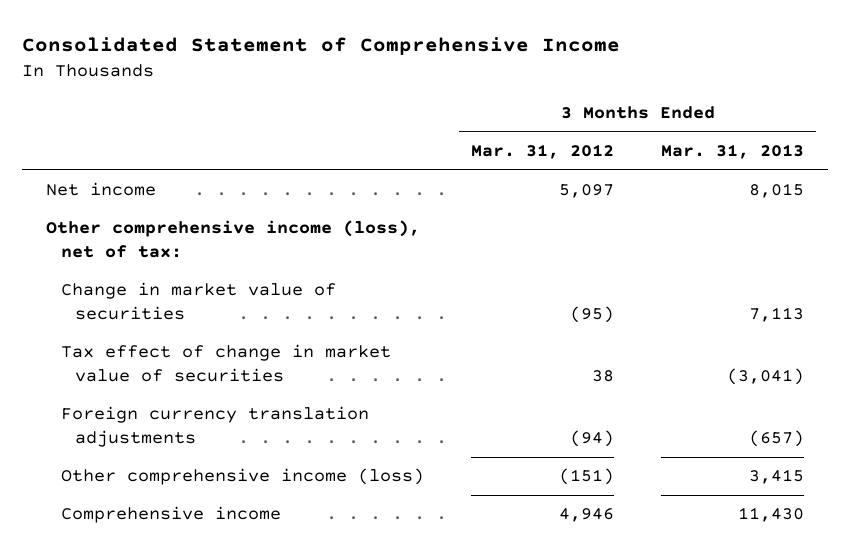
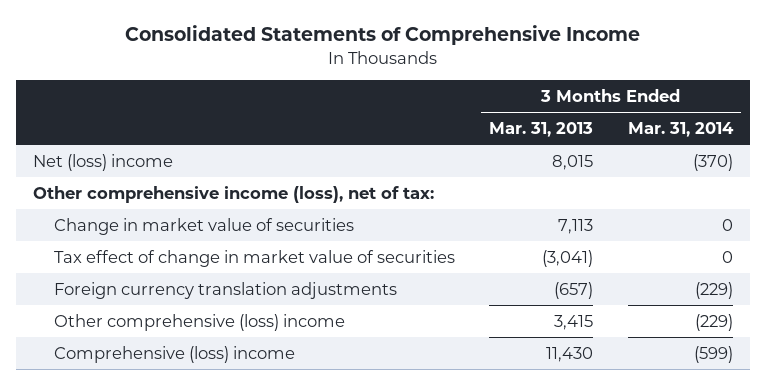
- Consolidated Statement of Comprehensive Income
+ Consolidated Statements of Comprehensive Income
- | 3 Months Ended Mar. 31, 2012 | 3 Months Ended Mar. 31, 2013
+ | 3 Months Ended Mar. 31, 2013 | 3 Months Ended Mar. 31, 2014
- Net income | 5,097 | 8,015
+ Net (loss) income | 8,015 | (370)
- Other comprehensive income (loss) | (151) | 3,415
- Comprehensive income | 4,946 | 11,430
+ Other comprehensive (loss) income | 3,415 | (229)
+ Comprehensive (loss) income | 11,430 | (599)

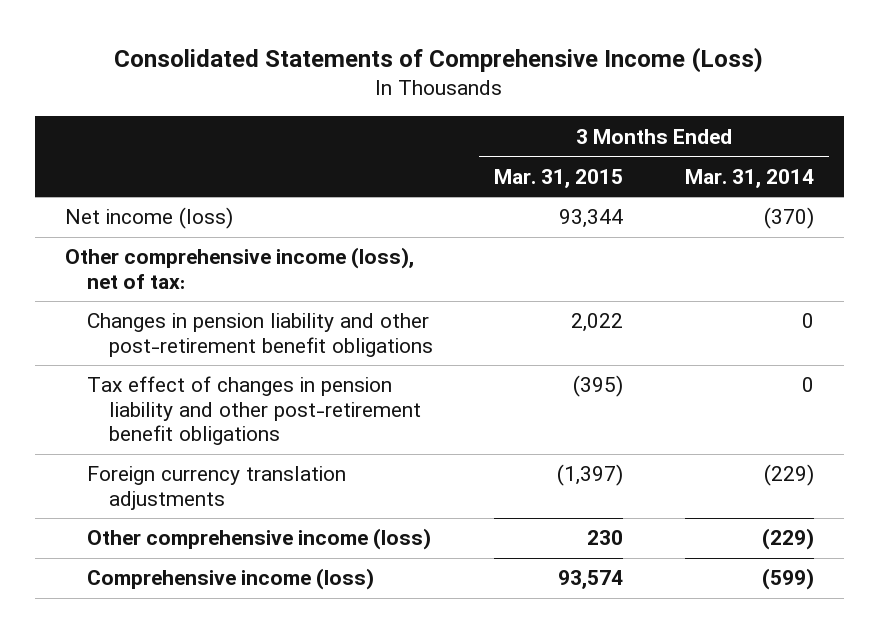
- Consolidated Statements of Comprehensive Income
+ Consolidated Statements of Comprehensive Income (Loss)
- | 3 Months Ended Mar. 31, 2013 | 3 Months Ended Mar. 31, 2014
+ | 3 Months Ended Mar. 31, 2015 | 3 Months Ended Mar. 31, 2014
- Net (loss) income | 8,015 | (370)
+ Net income (loss) | 93,344 | (370)
- Change in market value of securities | 7,113 | 0
- Tax effect of change in market value of securities | (3,041) | 0
+ Changes in pension liability and other post-retirement benefit obligations | 2,022 | 0
+ Tax effect of changes in pension liability and other post-retirement benefit obligations | (395) | 0
- Other comprehensive (loss) income | 3,415 | (229)
- Comprehensive (loss) income | 11,430 | (599)
+ Other comprehensive income (loss) | 230 | (229)
+ Comprehensive income (loss) | 93,574 | (599)

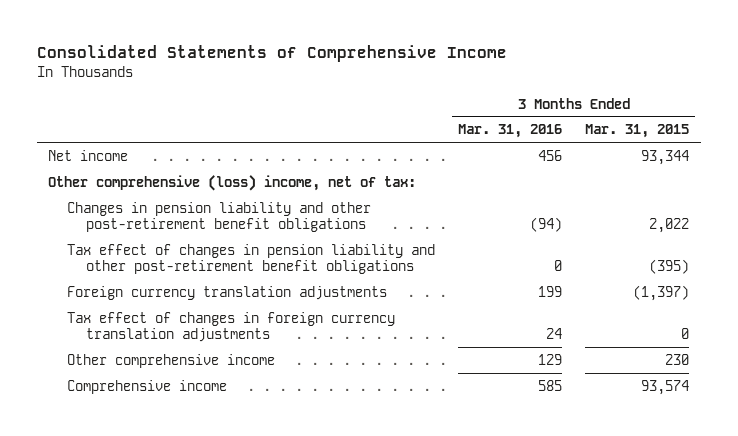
- Consolidated Statements of Comprehensive Income (Loss)
+ Consolidated Statements of Comprehensive Income
- | 3 Months Ended Mar. 31, 2015 | 3 Months Ended Mar. 31, 2014
+ | 3 Months Ended Mar. 31, 2016 | 3 Months Ended Mar. 31, 2015
- Net income (loss) | 93,344 | (370)
- Other comprehensive income (loss), net of tax:
+ Net income | 456 | 93,344
+ Other comprehensive (loss) income, net of tax:
- Other comprehensive income (loss) | 230 | (229)
- Comprehensive income (loss) | 93,574 | (599)
+ Tax effect of changes in foreign currency translation adjustments | 24 | 0
+ Other comprehensive income | 129 | 230
+ Comprehensive income | 585 | 93,574

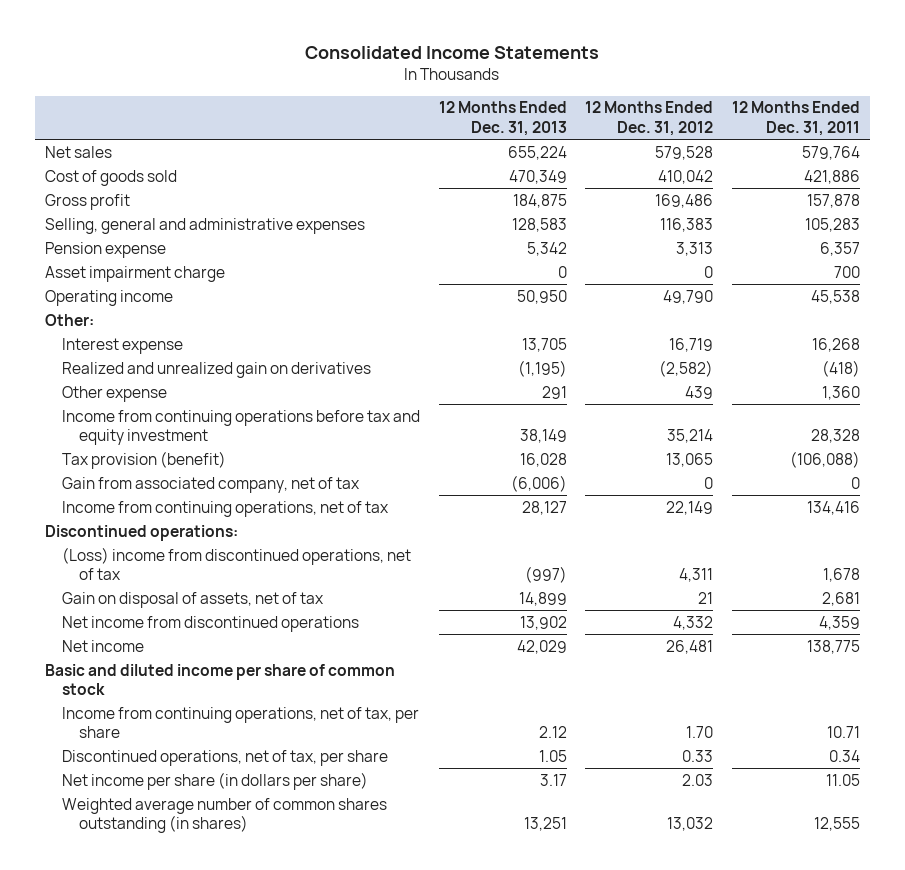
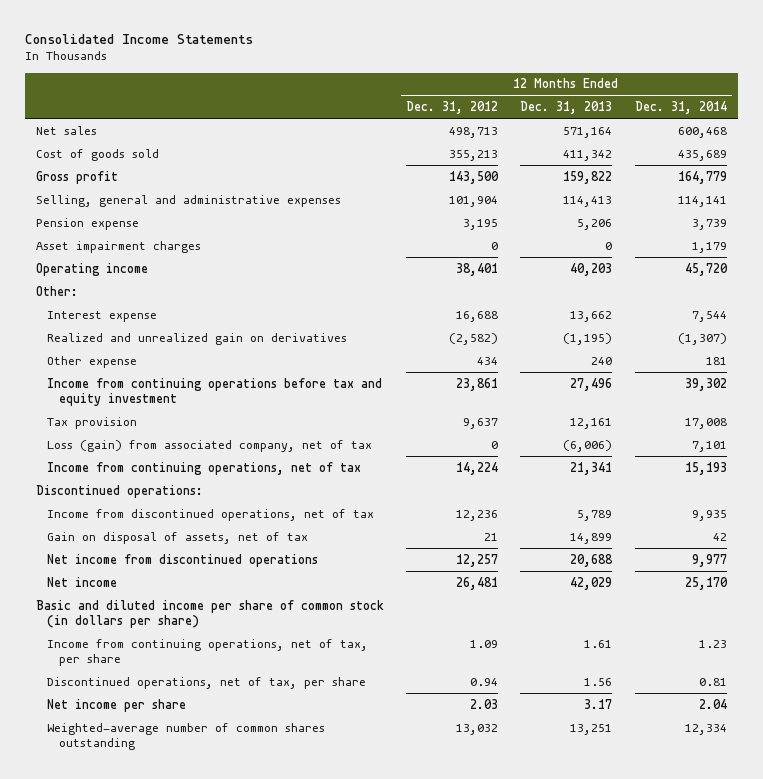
- | 12 Months Ended Dec. 31, 2013 | 12 Months Ended Dec. 31, 2012 | 12 Months Ended Dec. 31, 2011
+ | 12 Months Ended Dec. 31, 2012 | 12 Months Ended Dec. 31, 2013 | 12 Months Ended Dec. 31, 2014
- Net sales | 655,224 | 579,528 | 579,764
- Cost of goods sold | 470,349 | 410,042 | 421,886
- Gross profit | 184,875 | 169,486 | 157,878
- Selling, general and administrative expenses | 128,583 | 116,383 | 105,283
- Pension expense | 5,342 | 3,313 | 6,357
- Asset impairment charge | 0 | 0 | 700
- Operating income | 50,950 | 49,790 | 45,538
+ Net sales | 498,713 | 571,164 | 600,468
+ Cost of goods sold | 355,213 | 411,342 | 435,689
+ Gross profit | 143,500 | 159,822 | 164,779
+ Selling, general and administrative expenses | 101,904 | 114,413 | 114,141
+ Pension expense | 3,195 | 5,206 | 3,739
+ Asset impairment charges | 0 | 0 | 1,179
+ Operating income | 38,401 | 40,203 | 45,720
- Interest expense | 13,705 | 16,719 | 16,268
+ Interest expense | 16,688 | 13,662 | 7,544
- Other expense | 291 | 439 | 1,360
- Income from continuing operations before tax and equity investment | 38,149 | 35,214 | 28,328
- Tax provision (benefit) | 16,028 | 13,065 | (106,088)
- Gain from associated company, net of tax | (6,006) | 0 | 0
- Income from continuing operations, net of tax | 28,127 | 22,149 | 134,416
+ Other expense | 434 | 240 | 181
+ Income from continuing operations before tax and equity investment | 23,861 | 27,496 | 39,302
+ Tax provision | 9,637 | 12,161 | 17,008
+ Loss (gain) from associated company, net of tax | 0 | (6,006) | 7,101
+ Income from continuing operations, net of tax | 14,224 | 21,341 | 15,193
- (Loss) income from discontinued operations, net of tax | (997) | 4,311 | 1,678
+ Income from discontinued operations, net of tax | 12,236 | 5,789 | 9,935
- Net income from discontinued operations | 13,902 | 4,332 | 4,359
+ Net income from discontinued operations | 12,257 | 20,688 | 9,977
- Basic and diluted income per share of common stock
- Income from continuing operations, net of tax, per share | 2.12 | 1.70 | 10.71
- Discontinued operations, net of tax, per share | 1.05 | 0.33 | 0.34
- Net income per share (in dollars per share) | 3.17 | 2.03 | 11.05
- Weighted average number of common shares outstanding (in shares) | 13,251 | 13,032 | 12,555
+ Basic and diluted income per share of common stock (in dollars per share)
+ Income from continuing operations, net of tax, per share | 1.09 | 1.61 | 1.23
+ Discontinued operations, net of tax, per share | 0.94 | 1.56 | 0.81
+ Net income per share | 2.03 | 3.17 | 2.04
+ Weighted-average number of common shares outstanding | 13,032 | 13,251 | 12,334

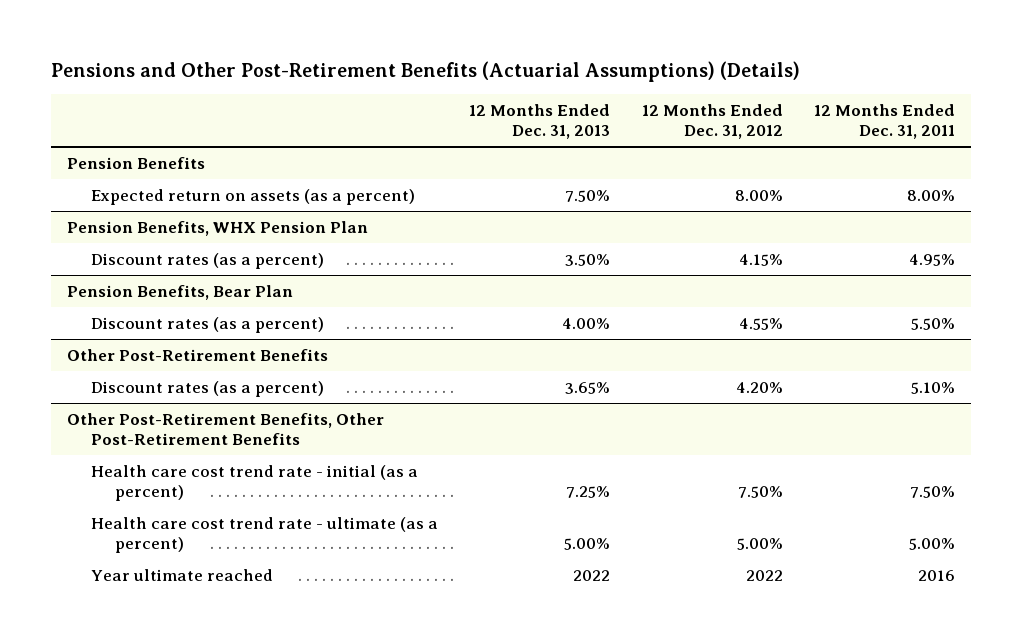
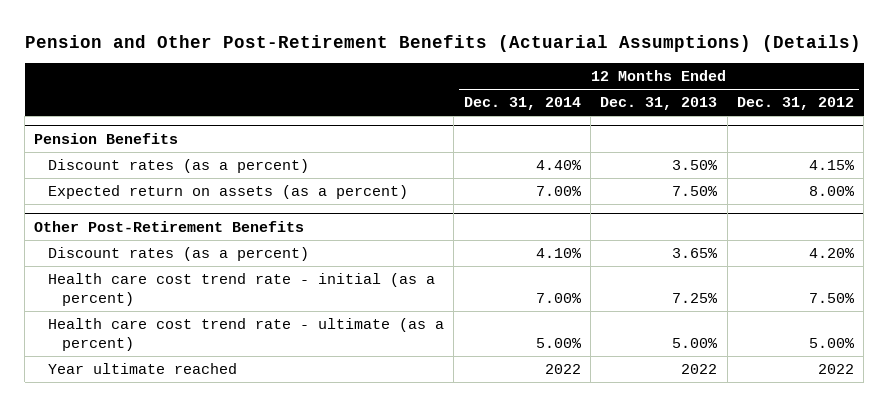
- Pensions and Other Post-Retirement Benefits (Actuarial Assumptions) (Details)
+ Pension and Other Post-Retirement Benefits (Actuarial Assumptions) (Details)
- | 12 Months Ended Dec. 31, 2013 | 12 Months Ended Dec. 31, 2012 | 12 Months Ended Dec. 31, 2011
+ | 12 Months Ended Dec. 31, 2014 | 12 Months Ended Dec. 31, 2013 | 12 Months Ended Dec. 31, 2012
- Pension Benefits, WHX Pension Plan
- Pension Benefits, Bear Plan
- Discount rates (as a percent) | 4.00% | 4.55% | 5.50%
@ Pension Benefits
moved down: Expected return on assets (as a percent) | 7.00% | 7.50% | 8.00%
- Other Post-Retirement Benefits, Other Post-Retirement Benefits

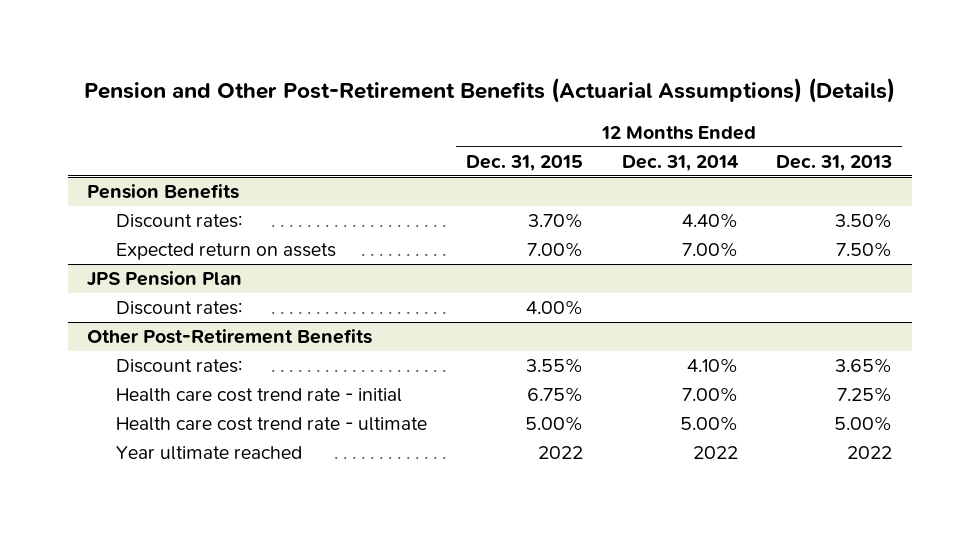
- | 12 Months Ended Dec. 31, 2014 | 12 Months Ended Dec. 31, 2013 | 12 Months Ended Dec. 31, 2012
+ | 12 Months Ended Dec. 31, 2015 | 12 Months Ended Dec. 31, 2014 | 12 Months Ended Dec. 31, 2013
@ Pension Benefits
- Discount rates (as a percent) | 4.40% | 3.50% | 4.15%
- Expected return on assets (as a percent) | 7.00% | 7.50% | 8.00%
+ Discount rates: | 3.70% | 4.40% | 3.50%
+ Expected return on assets | 7.00% | 7.00% | 7.50%
+ JPS Pension Plan
+ Discount rates: | 4.00% | |
@ Other Post-Retirement Benefits
- Discount rates (as a percent) | 4.10% | 3.65% | 4.20%
- Health care cost trend rate - initial (as a percent) | 7.00% | 7.25% | 7.50%
- Health care cost trend rate - ultimate (as a percent) | 5.00% | 5.00% | 5.00%
+ Discount rates: | 3.55% | 4.10% | 3.65%
+ Health care cost trend rate - initial | 6.75% | 7.00% | 7.25%
+ Health care cost trend rate - ultimate | 5.00% | 5.00% | 5.00%

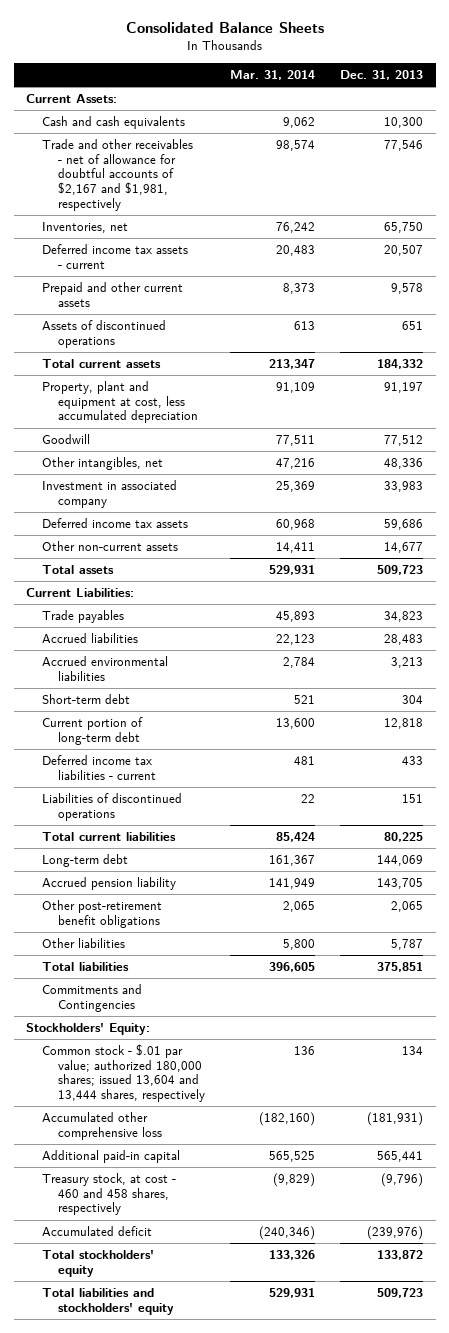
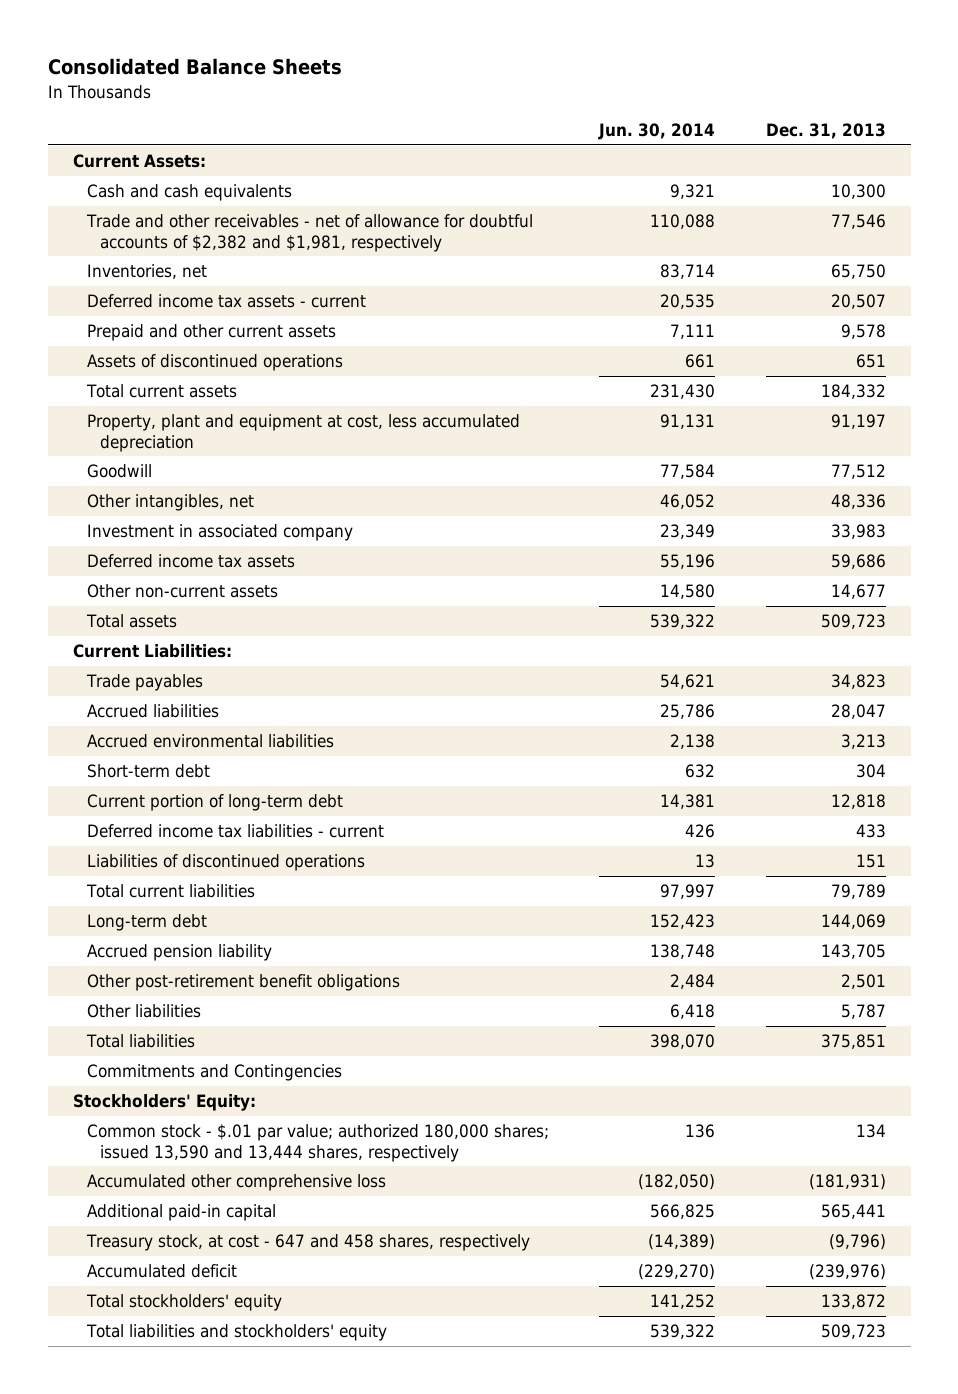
- | Mar. 31, 2014 | Dec. 31, 2013
+ | Jun. 30, 2014 | Dec. 31, 2013
- Trade and other receivables - net of allowance for doubtful accounts of $2,167 and $1,981, respectively | 98,574 | 77,546
+ Trade and other receivables - net of allowance for doubtful accounts of $2,382 and $1,981, respectively | 110,088 | 77,546
- Accrued liabilities | 22,123 | 28,483
+ Accrued liabilities | 25,786 | 28,047
- Total current liabilities | 85,424 | 80,225
+ Total current liabilities | 97,997 | 79,789
- Other post-retirement benefit obligations | 2,065 | 2,065
+ Other post-retirement benefit obligations | 2,484 | 2,501
- Common stock - $.01 par value; authorized 180,000 shares; issued 13,604 and 13,444 shares, respectively | 136 | 134
+ Common stock - $.01 par value; authorized 180,000 shares; issued 13,590 and 13,444 shares, respectively | 136 | 134
- Treasury stock, at cost - 460 and 458 shares, respectively | (9,829) | (9,796)
+ Treasury stock, at cost - 647 and 458 shares, respectively | (14,389) | (9,796)

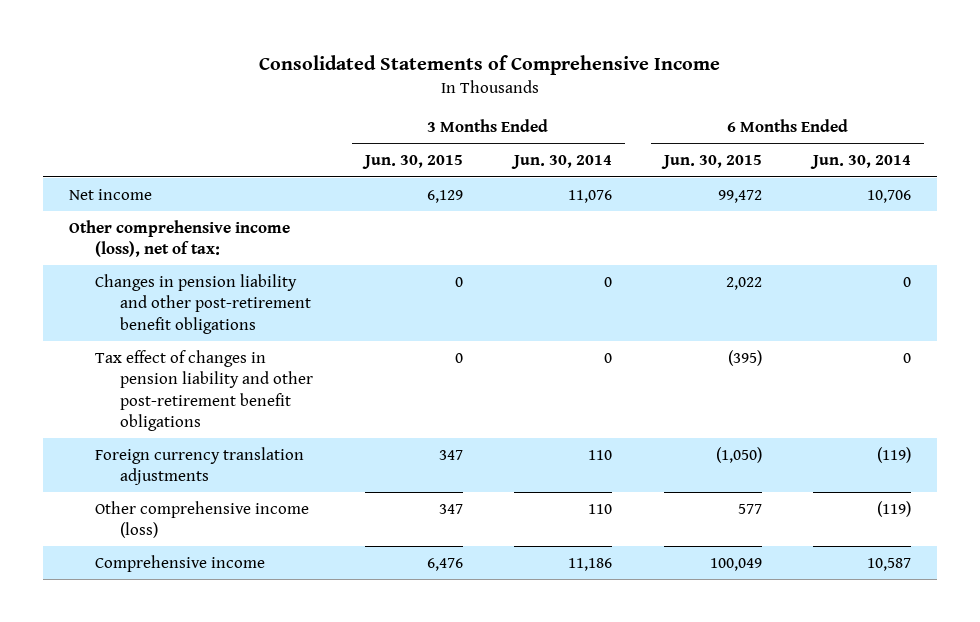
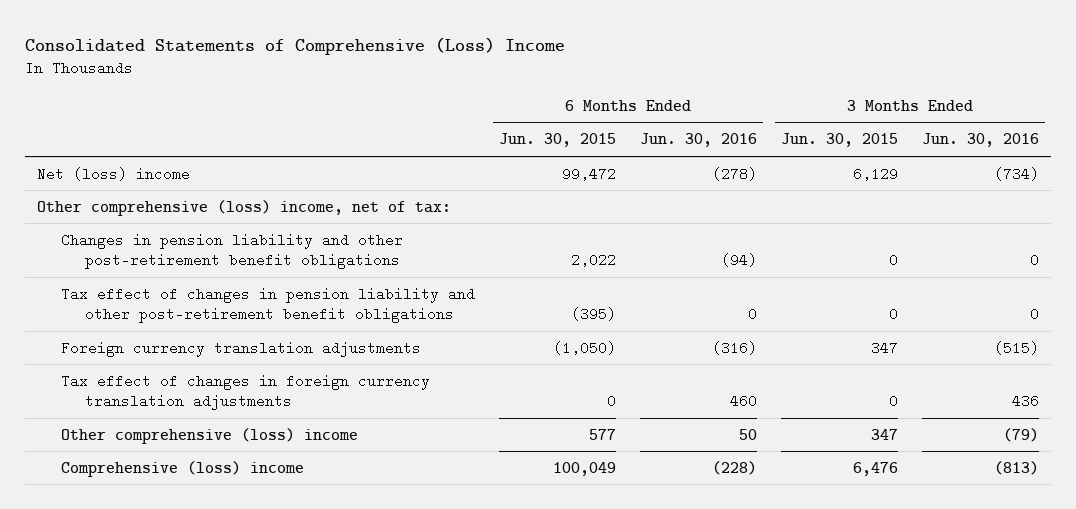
- Consolidated Statements of Comprehensive Income
+ Consolidated Statements of Comprehensive (Loss) Income
- | 3 Months Ended Jun. 30, 2015 | 3 Months Ended Jun. 30, 2014 | 6 Months Ended Jun. 30, 2015 | 6 Months Ended Jun. 30, 2014
+ | 6 Months Ended Jun. 30, 2015 | 6 Months Ended Jun. 30, 2016 | 3 Months Ended Jun. 30, 2015 | 3 Months Ended Jun. 30, 2016
- Net income | 6,129 | 11,076 | 99,472 | 10,706
- Other comprehensive income (loss), net of tax:
+ Net (loss) income | 99,472 | (278) | 6,129 | (734)
+ Other comprehensive (loss) income, net of tax:
- Other comprehensive income (loss) | 347 | 110 | 577 | (119)
- Comprehensive income | 6,476 | 11,186 | 100,049 | 10,587
+ Tax effect of changes in foreign currency translation adjustments | 0 | 460 | 0 | 436
+ Other comprehensive (loss) income | 577 | 50 | 347 | (79)
+ Comprehensive (loss) income | 100,049 | (228) | 6,476 | (813)

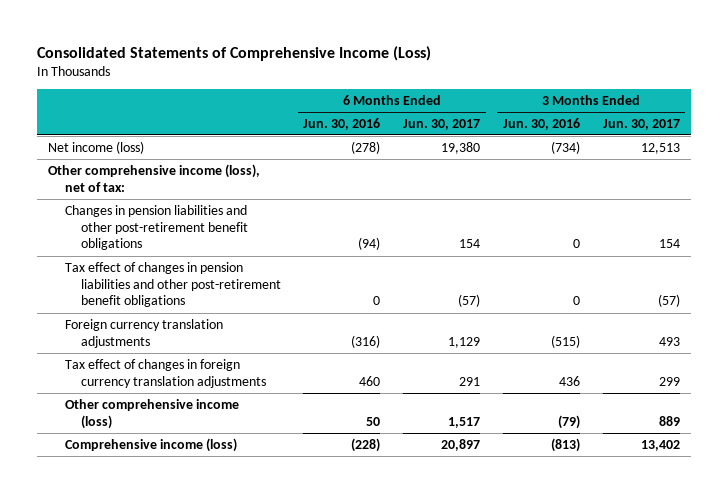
- Consolidated Statements of Comprehensive (Loss) Income
+ Consolidated Statements of Comprehensive Income (Loss)
- | 6 Months Ended Jun. 30, 2015 | 6 Months Ended Jun. 30, 2016 | 3 Months Ended Jun. 30, 2015 | 3 Months Ended Jun. 30, 2016
+ | 6 Months Ended Jun. 30, 2016 | 6 Months Ended Jun. 30, 2017 | 3 Months Ended Jun. 30, 2016 | 3 Months Ended Jun. 30, 2017
- Net (loss) income | 99,472 | (278) | 6,129 | (734)
- Other comprehensive (loss) income, net of tax:
- Changes in pension liability and other post-retirement benefit obligations | 2,022 | (94) | 0 | 0
- Tax effect of changes in pension liability and other post-retirement benefit obligations | (395) | 0 | 0 | 0
+ Net income (loss) | (278) | 19,380 | (734) | 12,513
+ Other comprehensive income (loss), net of tax:
+ Changes in pension liabilities and other post-retirement benefit obligations | (94) | 154 | 0 | 154
+ Tax effect of changes in pension liabilities and other post-retirement benefit obligations | 0 | (57) | 0 | (57)
- Other comprehensive (loss) income | 577 | 50 | 347 | (79)
- Comprehensive (loss) income | 100,049 | (228) | 6,476 | (813)
+ Other comprehensive income (loss) | 50 | 1,517 | (79) | 889
+ Comprehensive income (loss) | (228) | 20,897 | (813) | 13,402

